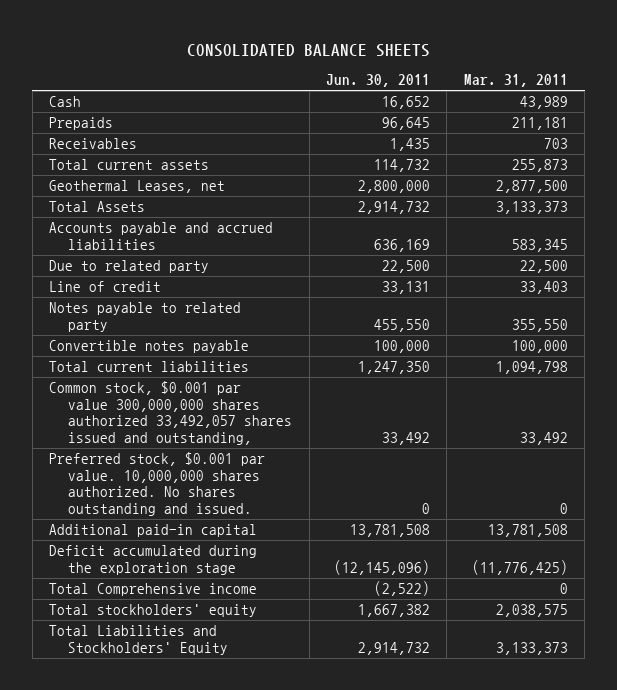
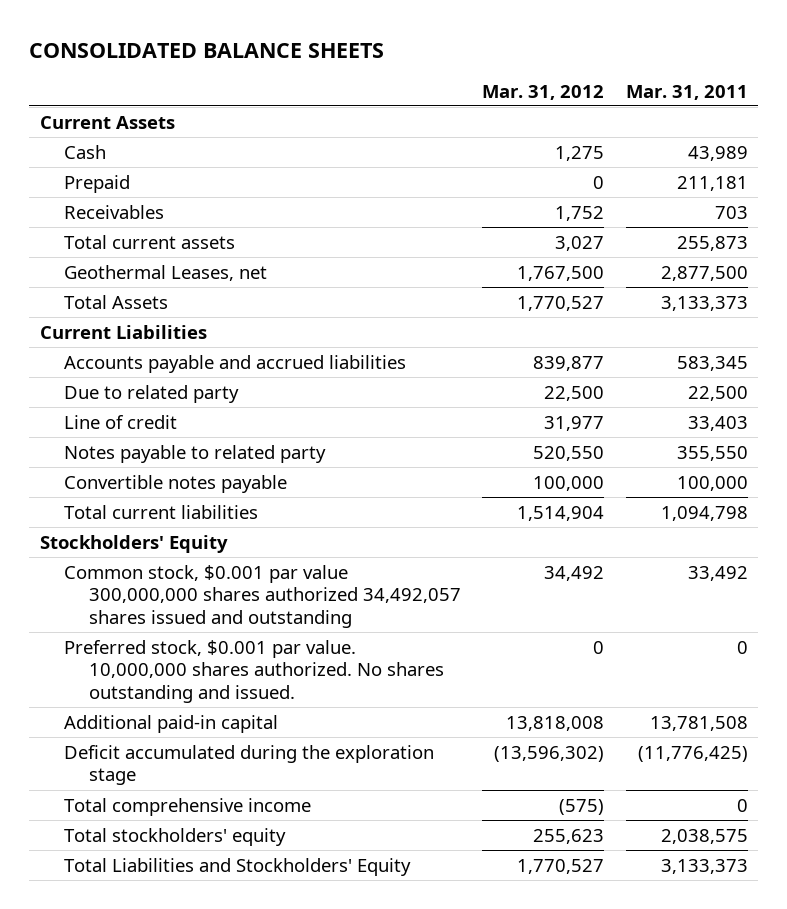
- | Jun. 30, 2011 | Mar. 31, 2011
+ | Mar. 31, 2012 | Mar. 31, 2011
+ Current Assets
- Prepaids | 96,645 | 211,181
+ Prepaid | 0 | 211,181
+ Current Liabilities
- Common stock, $0.001 par value 300,000,000 shares authorized 33,492,057 shares issued and outstanding, | 33,492 | 33,492
+ Stockholders' Equity
+ Common stock, $0.001 par value 300,000,000 shares authorized 34,492,057 shares issued and outstanding | 34,492 | 33,492
- Total Comprehensive income | (2,522) | 0
+ Total comprehensive income | (575) | 0

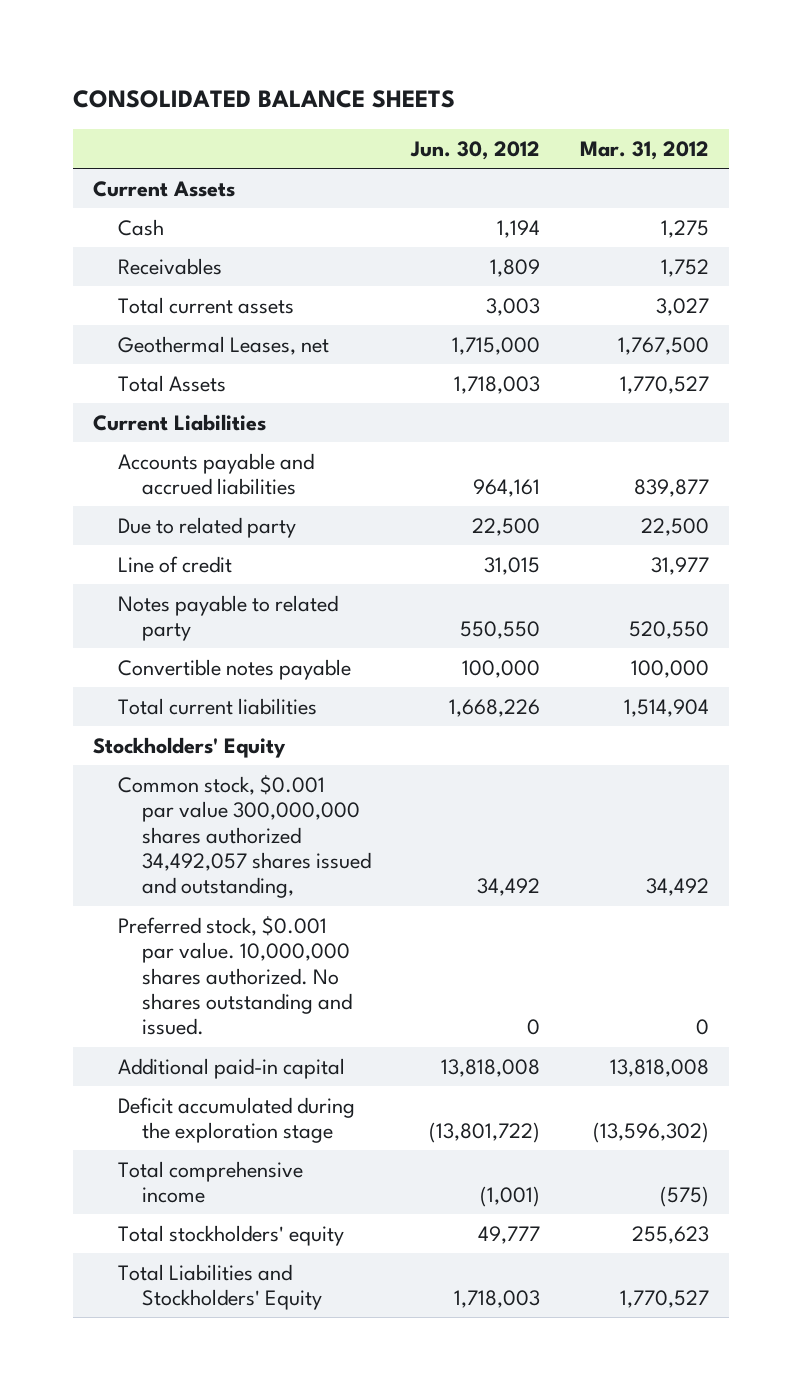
- | Mar. 31, 2012 | Mar. 31, 2011
+ | Jun. 30, 2012 | Mar. 31, 2012
- Prepaid | 0 | 211,181
- Common stock, $0.001 par value 300,000,000 shares authorized 34,492,057 shares issued and outstanding | 34,492 | 33,492
+ Common stock, $0.001 par value 300,000,000 shares authorized 34,492,057 shares issued and outstanding, | 34,492 | 34,492

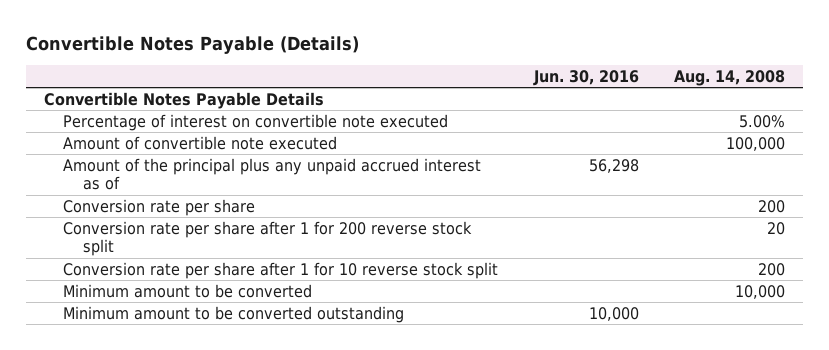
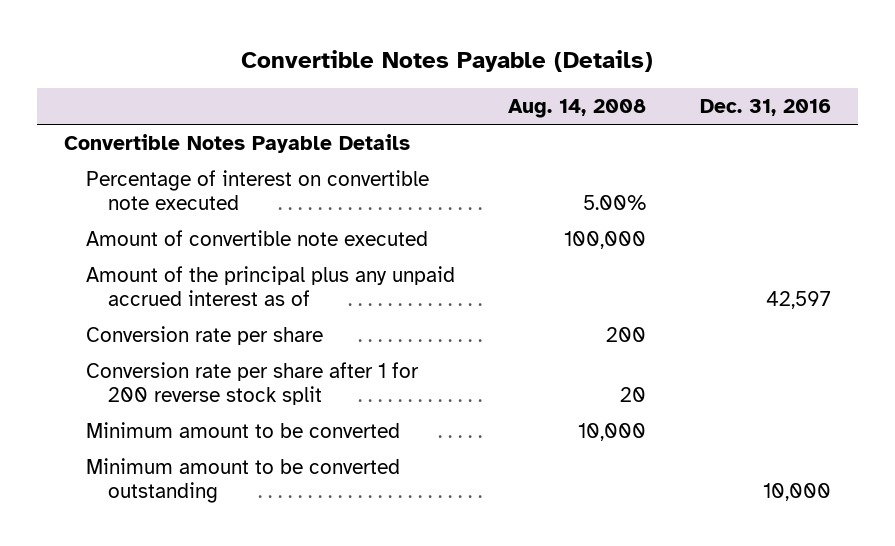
- | Jun. 30, 2016 | Aug. 14, 2008
+ | Aug. 14, 2008 | Dec. 31, 2016
- Conversion rate per share after 1 for 10 reverse stock split | | 200

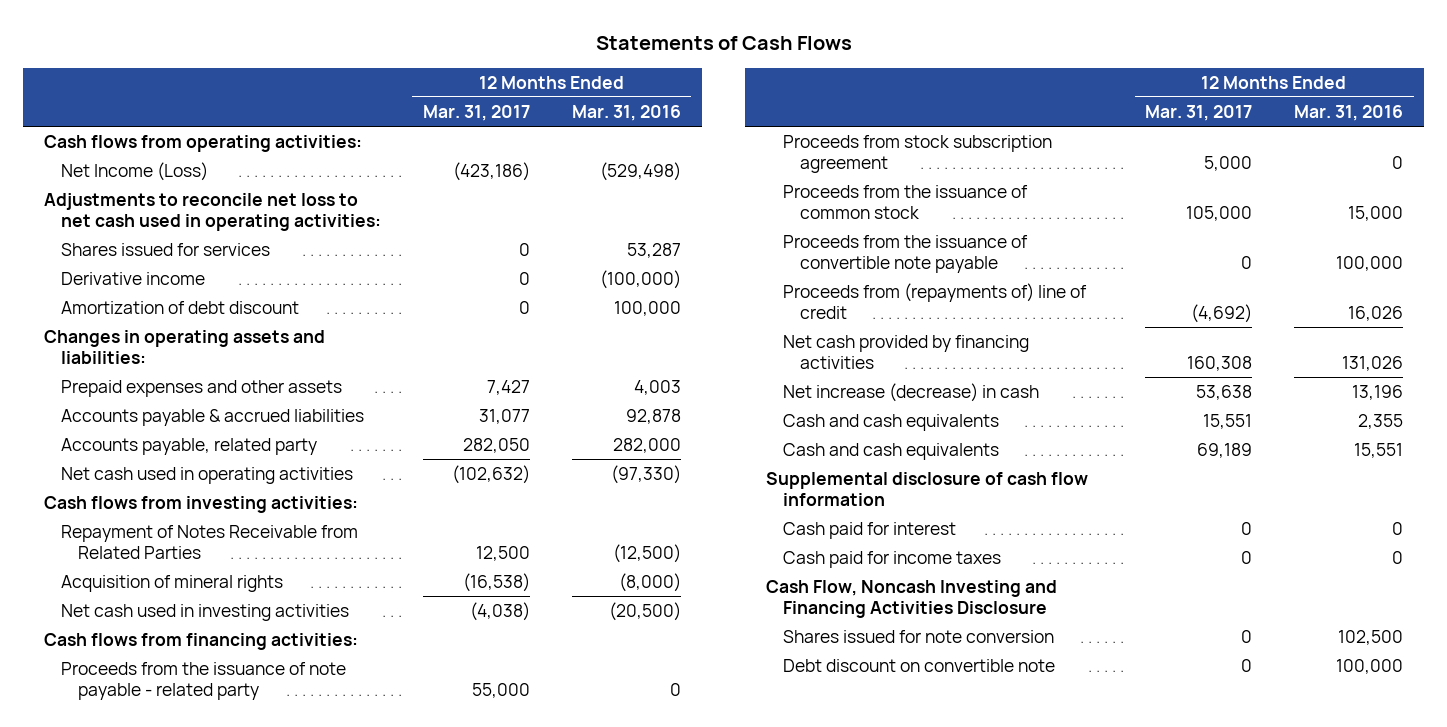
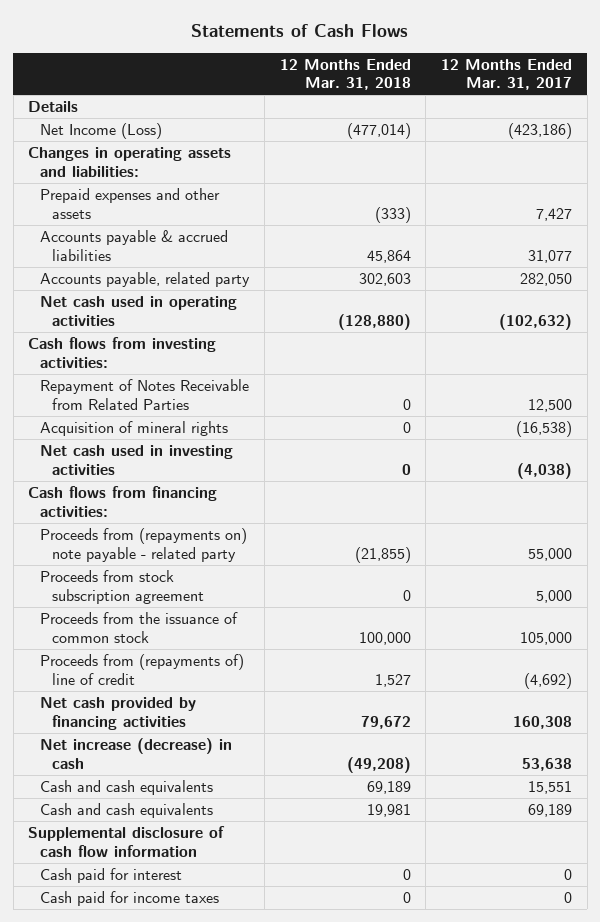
- | 12 Months Ended Mar. 31, 2017 | 12 Months Ended Mar. 31, 2016
+ | 12 Months Ended Mar. 31, 2018 | 12 Months Ended Mar. 31, 2017
- Cash flows from operating activities:
+ Details
- Adjustments to reconcile net loss to net cash used in operating activities:
- Shares issued for services | 0 | 53,287
- Derivative income | 0 | (100,000)
- Amortization of debt discount | 0 | 100,000
- Proceeds from the issuance of note payable - related party | 55,000 | 0
+ Proceeds from (repayments on) note payable - related party | (21,855) | 55,000
- Proceeds from the issuance of convertible note payable | 0 | 100,000
- Cash Flow, Noncash Investing and Financing Activities Disclosure
- Shares issued for note conversion | 0 | 102,500
- Debt discount on convertible note | 0 | 100,000

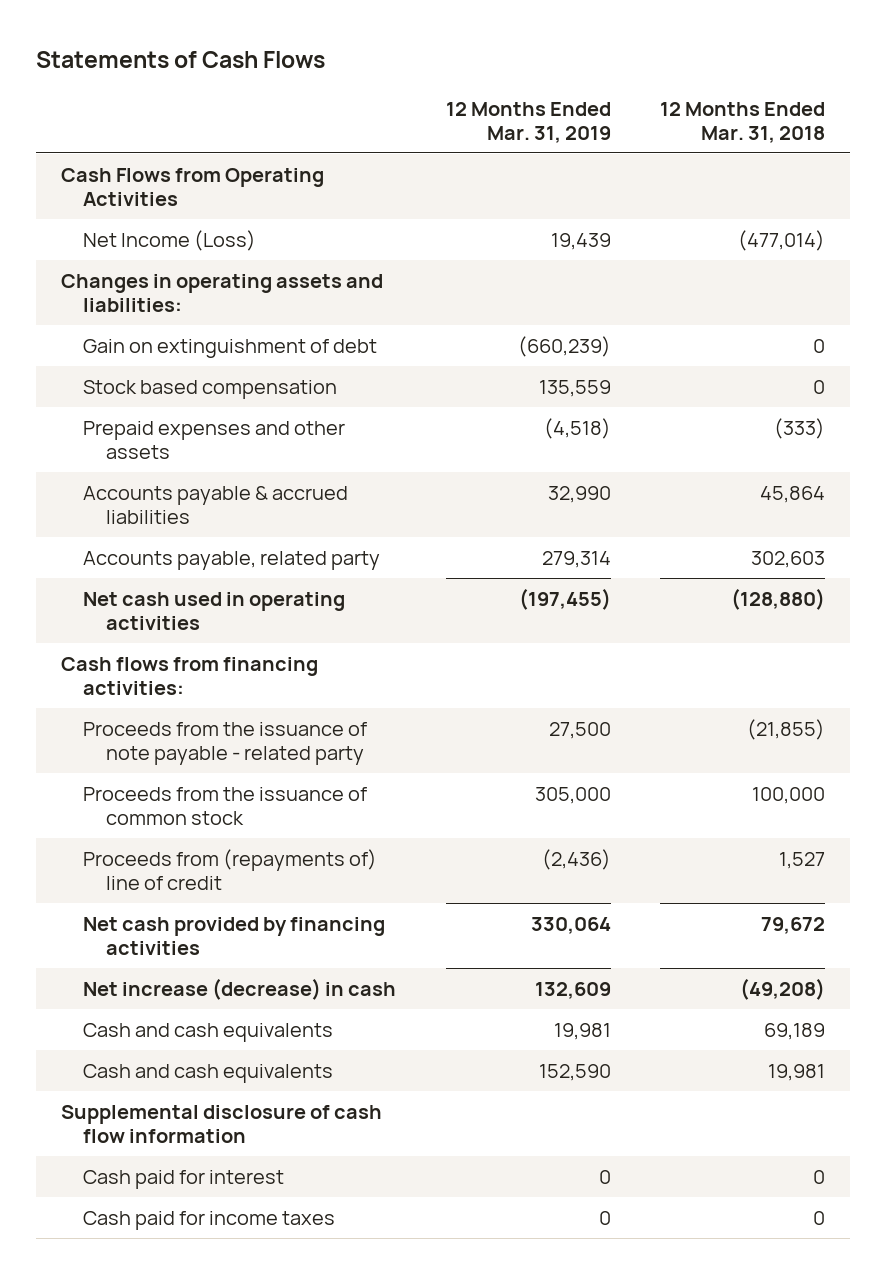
- | 12 Months Ended Mar. 31, 2018 | 12 Months Ended Mar. 31, 2017
+ | 12 Months Ended Mar. 31, 2019 | 12 Months Ended Mar. 31, 2018
- Details
+ Cash Flows from Operating Activities
+ Gain on extinguishment of debt | (660,239) | 0
+ Stock based compensation | 135,559 | 0
- Cash flows from investing activities:
- Repayment of Notes Receivable from Related Parties | 0 | 12,500
- Acquisition of mineral rights | 0 | (16,538)
- Net cash used in investing activities | 0 | (4,038)
- Proceeds from (repayments on) note payable - related party | (21,855) | 55,000
- Proceeds from stock subscription agreement | 0 | 5,000
+ Proceeds from the issuance of note payable - related party | 27,500 | (21,855)

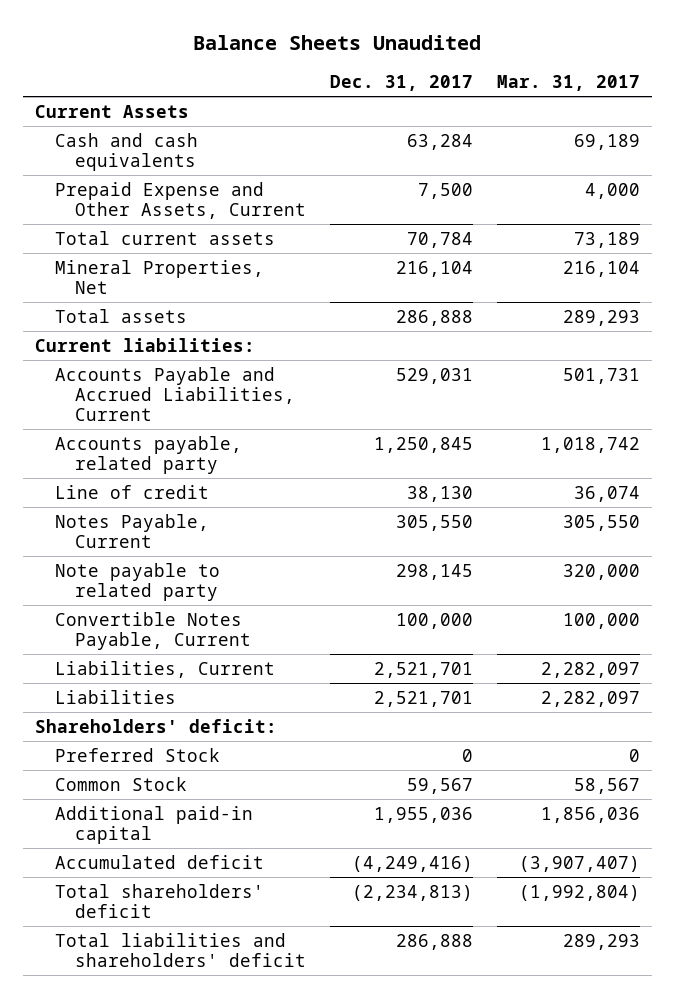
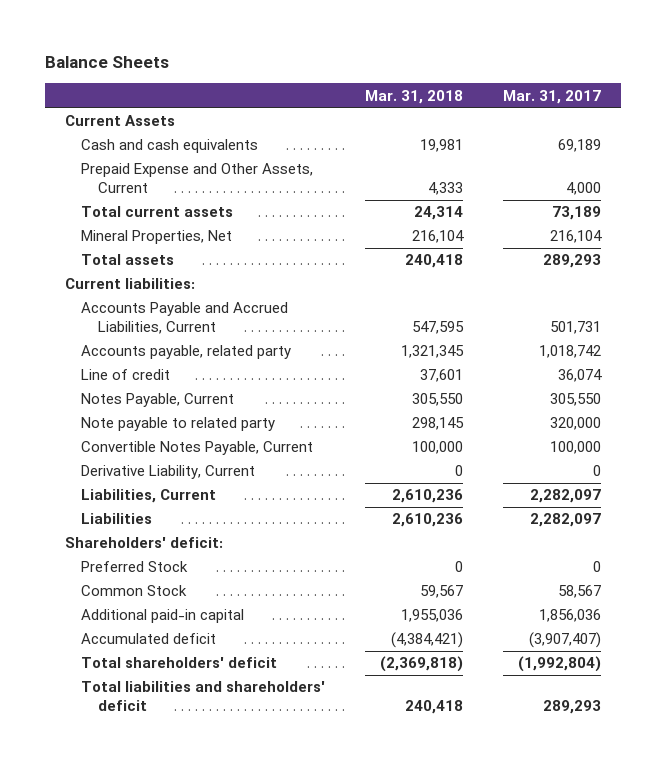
- Balance Sheets Unaudited
+ Balance Sheets
- | Dec. 31, 2017 | Mar. 31, 2017
+ | Mar. 31, 2018 | Mar. 31, 2017
+ Derivative Liability, Current | 0 | 0

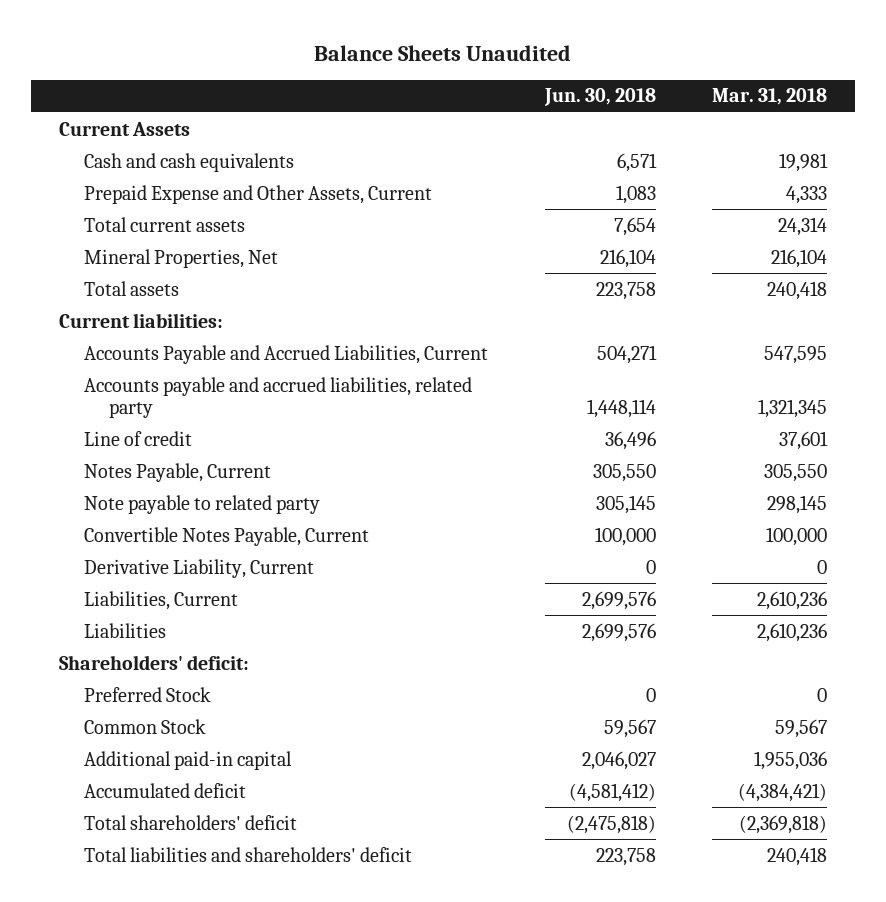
- Balance Sheets
+ Balance Sheets Unaudited
- | Mar. 31, 2018 | Mar. 31, 2017
+ | Jun. 30, 2018 | Mar. 31, 2018
- Accounts payable, related party | 1,321,345 | 1,018,742
+ Accounts payable and accrued liabilities, related party | 1,448,114 | 1,321,345

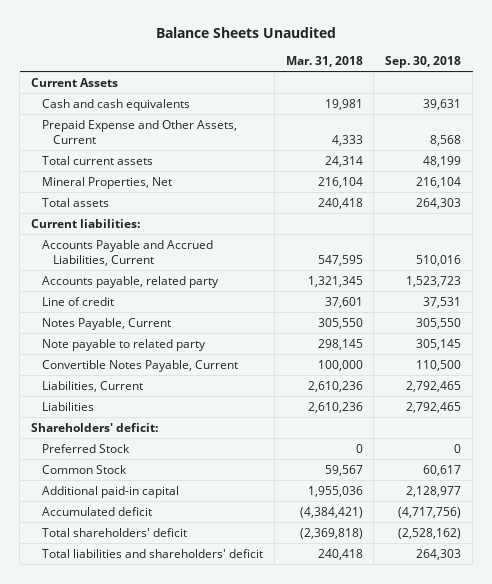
- | Jun. 30, 2018 | Mar. 31, 2018
+ | Mar. 31, 2018 | Sep. 30, 2018
- Accounts payable and accrued liabilities, related party | 1,448,114 | 1,321,345
+ Accounts payable, related party | 1,321,345 | 1,523,723
- Derivative Liability, Current | 0 | 0

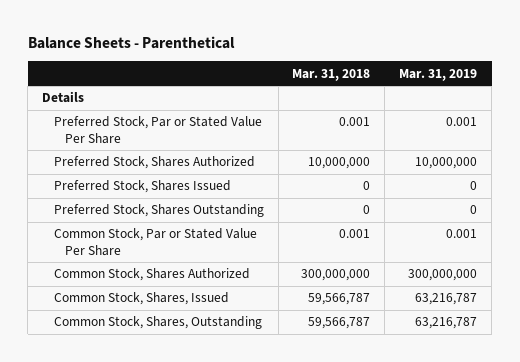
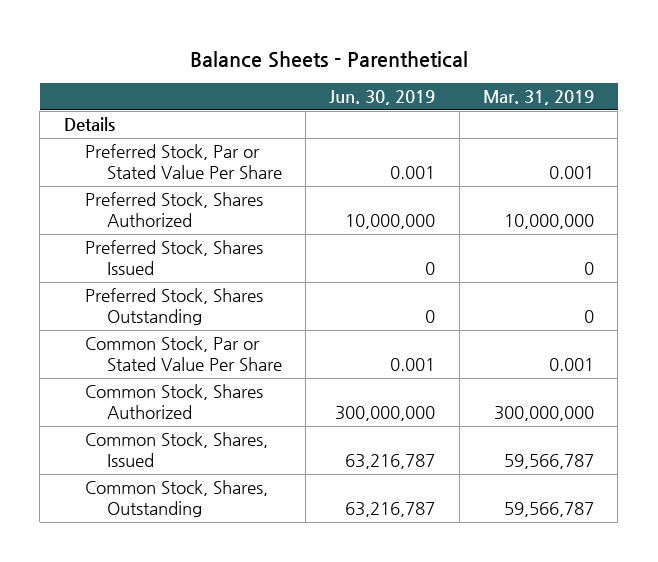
- | Mar. 31, 2018 | Mar. 31, 2019
+ | Jun. 30, 2019 | Mar. 31, 2019
- Common Stock, Shares, Issued | 59,566,787 | 63,216,787
- Common Stock, Shares, Outstanding | 59,566,787 | 63,216,787
+ Common Stock, Shares, Issued | 63,216,787 | 59,566,787
+ Common Stock, Shares, Outstanding | 63,216,787 | 59,566,787

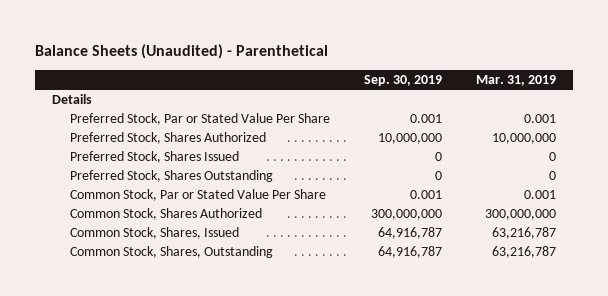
- Balance Sheets - Parenthetical
+ Balance Sheets (Unaudited) - Parenthetical
- | Jun. 30, 2019 | Mar. 31, 2019
+ | Sep. 30, 2019 | Mar. 31, 2019
- Common Stock, Shares, Issued | 63,216,787 | 59,566,787
- Common Stock, Shares, Outstanding | 63,216,787 | 59,566,787
+ Common Stock, Shares, Issued | 64,916,787 | 63,216,787
+ Common Stock, Shares, Outstanding | 64,916,787 | 63,216,787

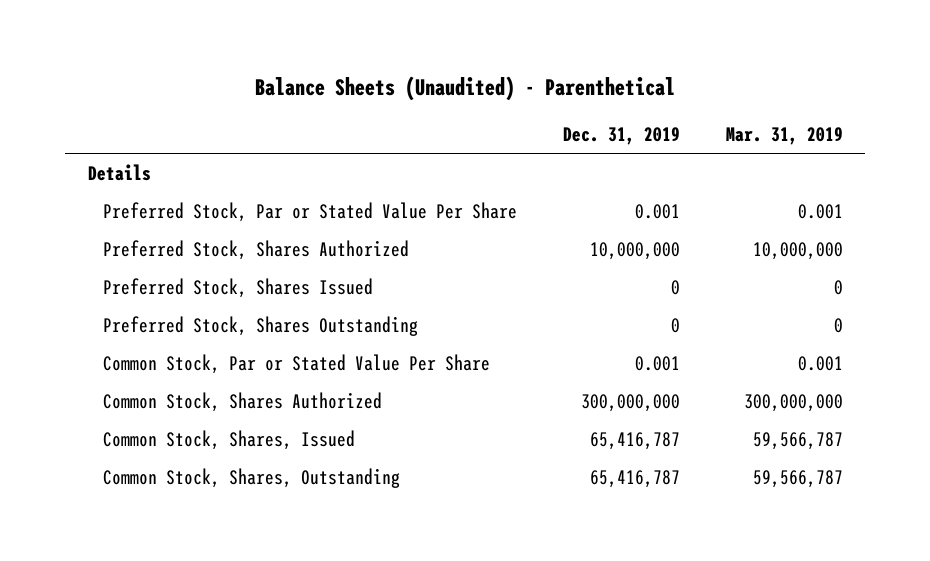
- | Sep. 30, 2019 | Mar. 31, 2019
+ | Dec. 31, 2019 | Mar. 31, 2019
- Common Stock, Shares, Issued | 64,916,787 | 63,216,787
- Common Stock, Shares, Outstanding | 64,916,787 | 63,216,787
+ Common Stock, Shares, Issued | 65,416,787 | 59,566,787
+ Common Stock, Shares, Outstanding | 65,416,787 | 59,566,787

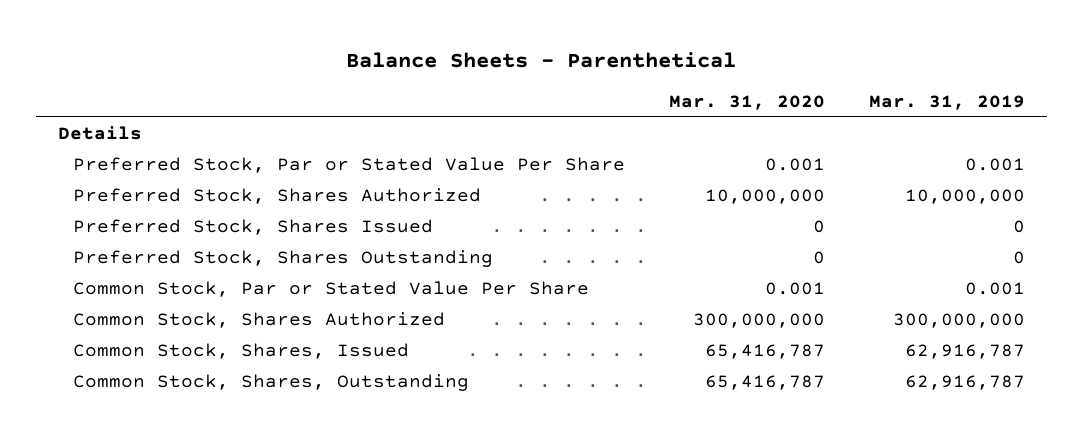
- Balance Sheets (Unaudited) - Parenthetical
+ Balance Sheets - Parenthetical
- | Dec. 31, 2019 | Mar. 31, 2019
+ | Mar. 31, 2020 | Mar. 31, 2019
- Common Stock, Shares, Issued | 65,416,787 | 59,566,787
- Common Stock, Shares, Outstanding | 65,416,787 | 59,566,787
+ Common Stock, Shares, Issued | 65,416,787 | 62,916,787
+ Common Stock, Shares, Outstanding | 65,416,787 | 62,916,787

